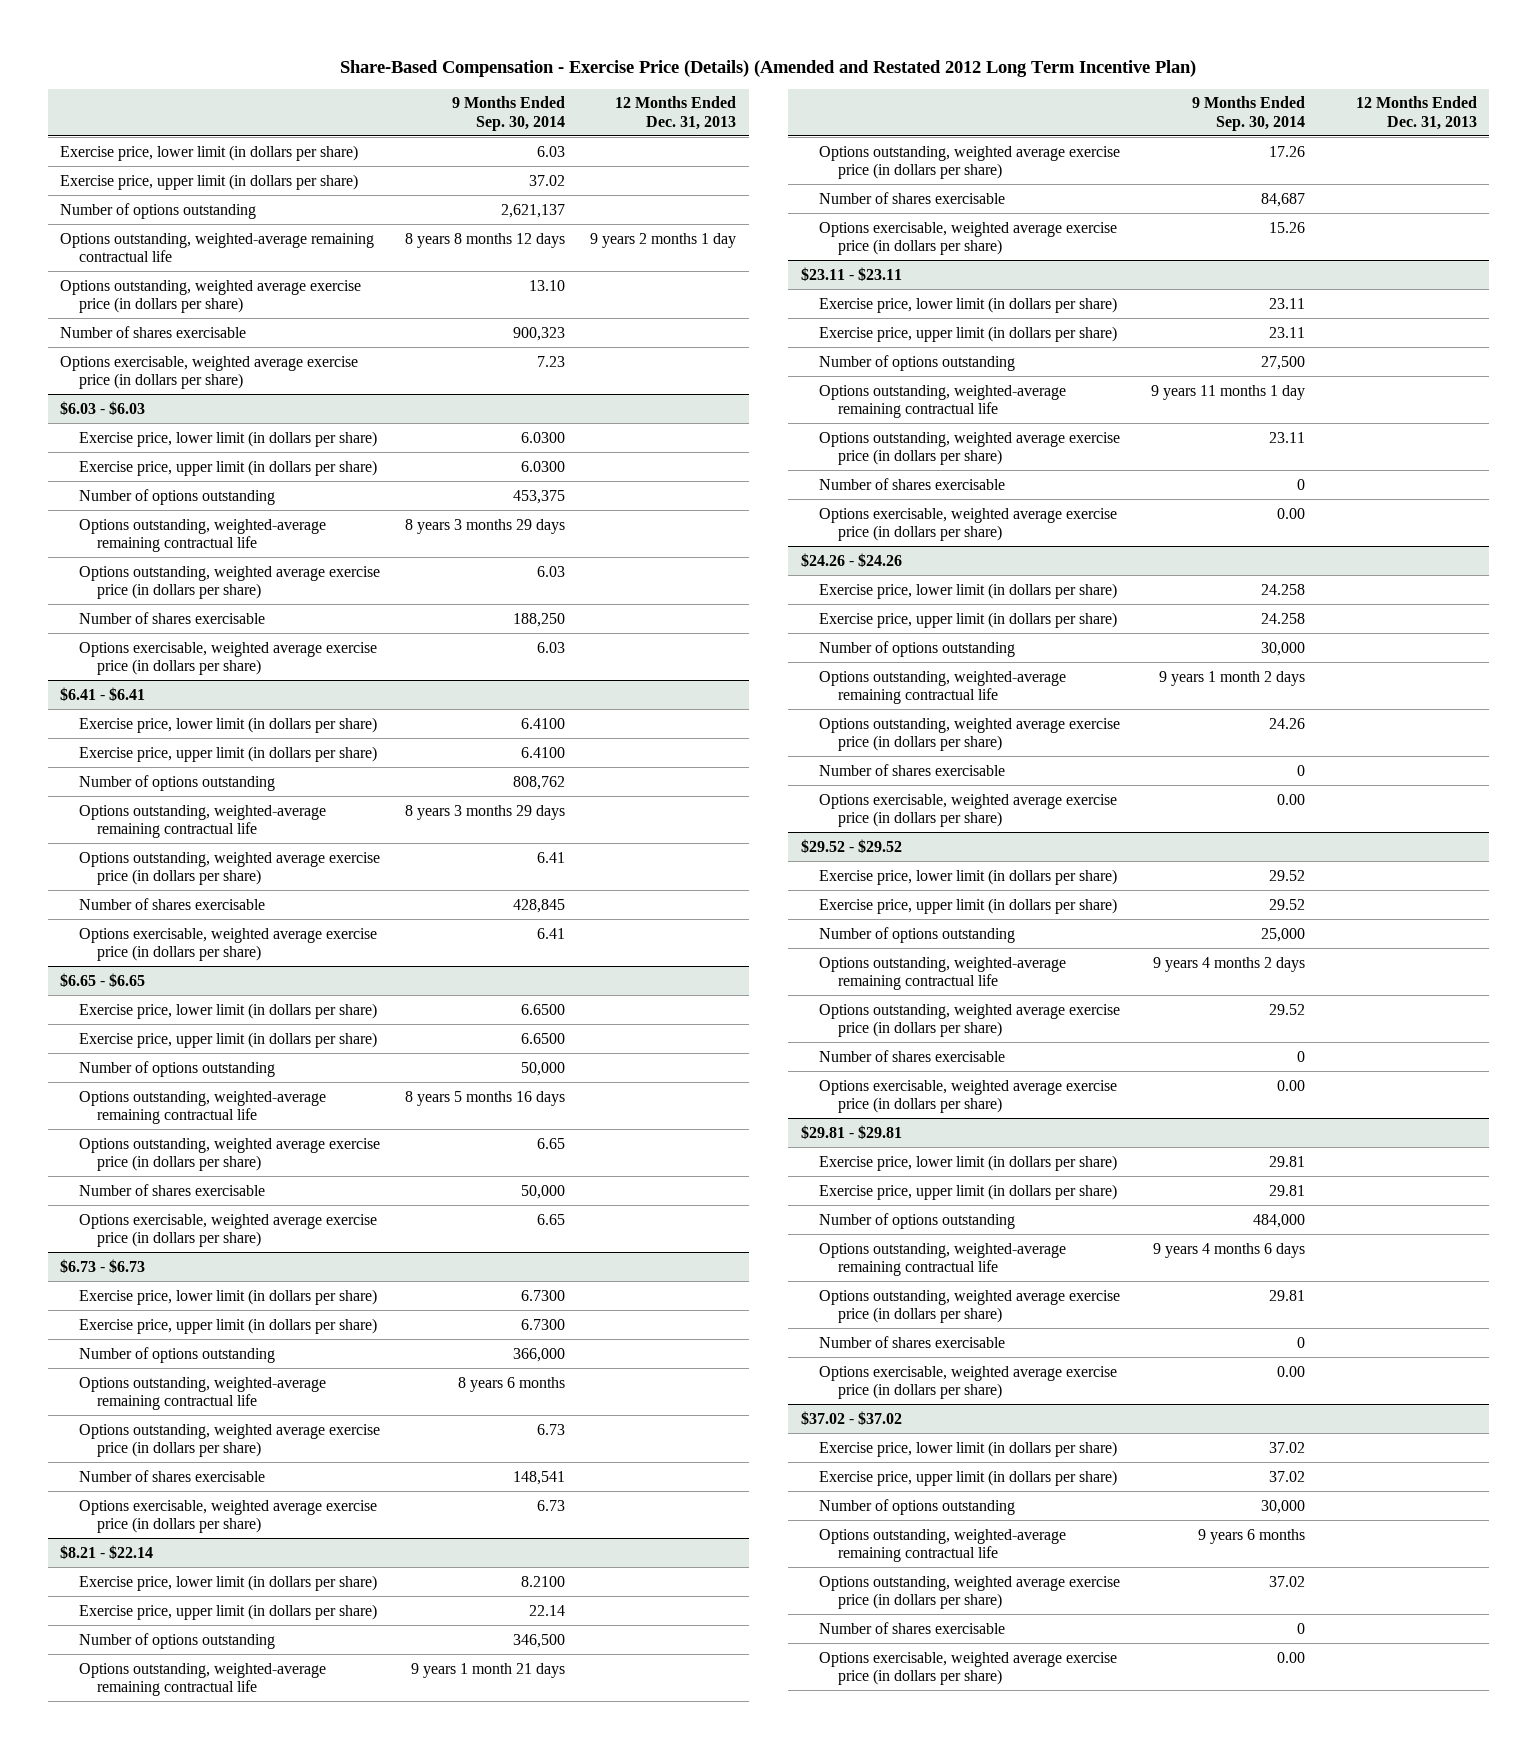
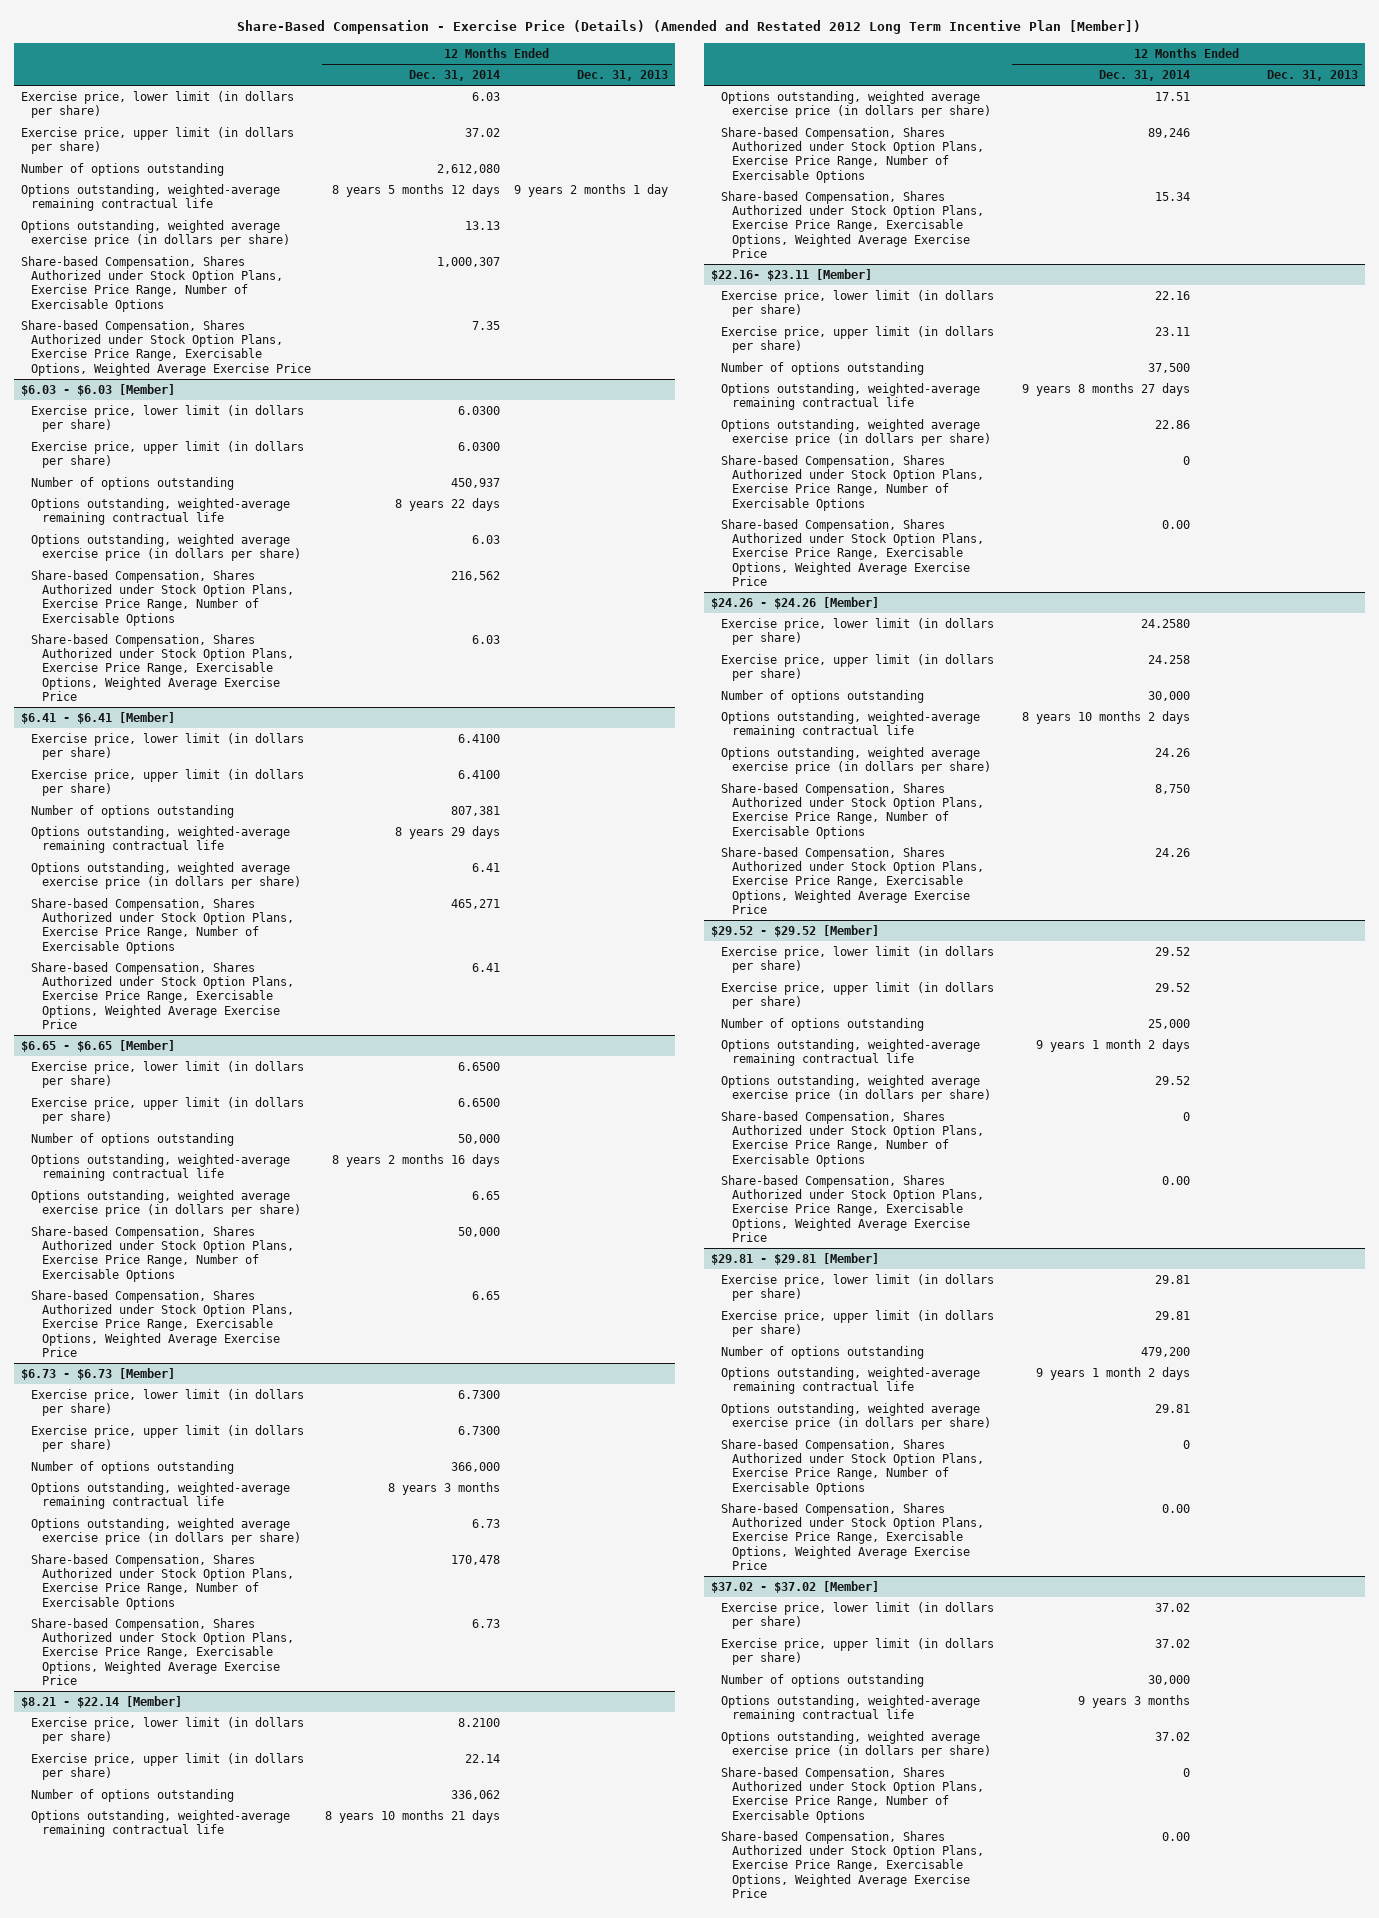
- Share-Based Compensation - Exercise Price (Details) (Amended and Restated 2012 Long Term Incentive Plan)
+ Share-Based Compensation - Exercise Price (Details) (Amended and Restated 2012 Long Term Incentive Plan [Member])
- | 9 Months Ended Sep. 30, 2014 | 12 Months Ended Dec. 31, 2013
+ | 12 Months Ended Dec. 31, 2014 | 12 Months Ended Dec. 31, 2013
- Number of shares exercisable | 900,323 |
- Options exercisable, weighted average exercise price (in dollars per share) | 7.23 |
- $6.03 - $6.03
+ Share-based Compensation, Shares Authorized under Stock Option Plans, Exercise Price Range, Number of Exercisable Options | 1,000,307 |
+ Share-based Compensation, Shares Authorized under Stock Option Plans, Exercise Price Range, Exercisable Options, Weighted Average Exercise Price | 7.35 |
+ $6.03 - $6.03 [Member]
- Number of shares exercisable | 188,250 |
- Options exercisable, weighted average exercise price (in dollars per share) | 6.03 |
- $6.41 - $6.41
+ Share-based Compensation, Shares Authorized under Stock Option Plans, Exercise Price Range, Number of Exercisable Options | 216,562 |
+ Share-based Compensation, Shares Authorized under Stock Option Plans, Exercise Price Range, Exercisable Options, Weighted Average Exercise Price | 6.03 |
+ $6.41 - $6.41 [Member]
- Number of shares exercisable | 428,845 |
- Options exercisable, weighted average exercise price (in dollars per share) | 6.41 |
- $6.65 - $6.65
+ Share-based Compensation, Shares Authorized under Stock Option Plans, Exercise Price Range, Number of Exercisable Options | 465,271 |
+ Share-based Compensation, Shares Authorized under Stock Option Plans, Exercise Price Range, Exercisable Options, Weighted Average Exercise Price | 6.41 |
+ $6.65 - $6.65 [Member]
- Number of shares exercisable | 50,000 |
- Options exercisable, weighted average exercise price (in dollars per share) | 6.65 |
- $6.73 - $6.73
+ Share-based Compensation, Shares Authorized under Stock Option Plans, Exercise Price Range, Number of Exercisable Options | 50,000 |
+ Share-based Compensation, Shares Authorized under Stock Option Plans, Exercise Price Range, Exercisable Options, Weighted Average Exercise Price | 6.65 |
+ $6.73 - $6.73 [Member]
- Number of shares exercisable | 148,541 |
- Options exercisable, weighted average exercise price (in dollars per share) | 6.73 |
- $8.21 - $22.14
+ Share-based Compensation, Shares Authorized under Stock Option Plans, Exercise Price Range, Number of Exercisable Options | 170,478 |
+ Share-based Compensation, Shares Authorized under Stock Option Plans, Exercise Price Range, Exercisable Options, Weighted Average Exercise Price | 6.73 |
+ $8.21 - $22.14 [Member]
- Number of shares exercisable | 84,687 |
- Options exercisable, weighted average exercise price (in dollars per share) | 15.26 |
- $23.11 - $23.11
+ Share-based Compensation, Shares Authorized under Stock Option Plans, Exercise Price Range, Number of Exercisable Options | 89,246 |
+ Share-based Compensation, Shares Authorized under Stock Option Plans, Exercise Price Range, Exercisable Options, Weighted Average Exercise Price | 15.34 |
+ $22.16- $23.11 [Member]
- Number of shares exercisable | 0 |
- Options exercisable, weighted average exercise price (in dollars per share) | 0.00 |
- $24.26 - $24.26
+ Share-based Compensation, Shares Authorized under Stock Option Plans, Exercise Price Range, Number of Exercisable Options | 0 |
+ Share-based Compensation, Shares Authorized under Stock Option Plans, Exercise Price Range, Exercisable Options, Weighted Average Exercise Price | 0.00 |
+ $24.26 - $24.26 [Member]
- Number of shares exercisable | 0 |
- Options exercisable, weighted average exercise price (in dollars per share) | 0.00 |
- $29.52 - $29.52
+ Share-based Compensation, Shares Authorized under Stock Option Plans, Exercise Price Range, Number of Exercisable Options | 8,750 |
+ Share-based Compensation, Shares Authorized under Stock Option Plans, Exercise Price Range, Exercisable Options, Weighted Average Exercise Price | 24.26 |
+ $29.52 - $29.52 [Member]
- Number of shares exercisable | 0 |
- Options exercisable, weighted average exercise price (in dollars per share) | 0.00 |
- $29.81 - $29.81
+ Share-based Compensation, Shares Authorized under Stock Option Plans, Exercise Price Range, Number of Exercisable Options | 0 |
+ Share-based Compensation, Shares Authorized under Stock Option Plans, Exercise Price Range, Exercisable Options, Weighted Average Exercise Price | 0.00 |
+ $29.81 - $29.81 [Member]
- Number of shares exercisable | 0 |
- Options exercisable, weighted average exercise price (in dollars per share) | 0.00 |
- $37.02 - $37.02
+ Share-based Compensation, Shares Authorized under Stock Option Plans, Exercise Price Range, Number of Exercisable Options | 0 |
+ Share-based Compensation, Shares Authorized under Stock Option Plans, Exercise Price Range, Exercisable Options, Weighted Average Exercise Price | 0.00 |
+ $37.02 - $37.02 [Member]
- Number of shares exercisable | 0 |
- Options exercisable, weighted average exercise price (in dollars per share) | 0.00 |
+ Share-based Compensation, Shares Authorized under Stock Option Plans, Exercise Price Range, Number of Exercisable Options | 0 |
+ Share-based Compensation, Shares Authorized under Stock Option Plans, Exercise Price Range, Exercisable Options, Weighted Average Exercise Price | 0.00 |

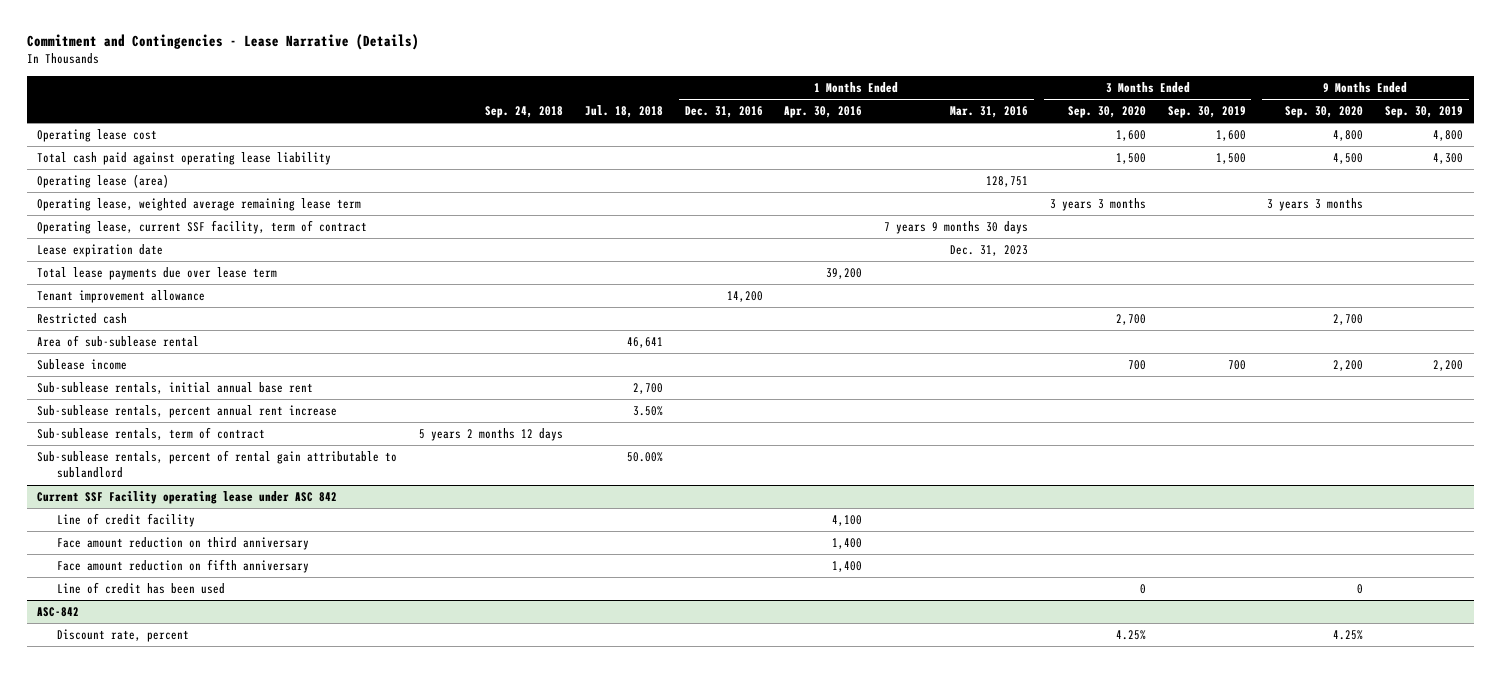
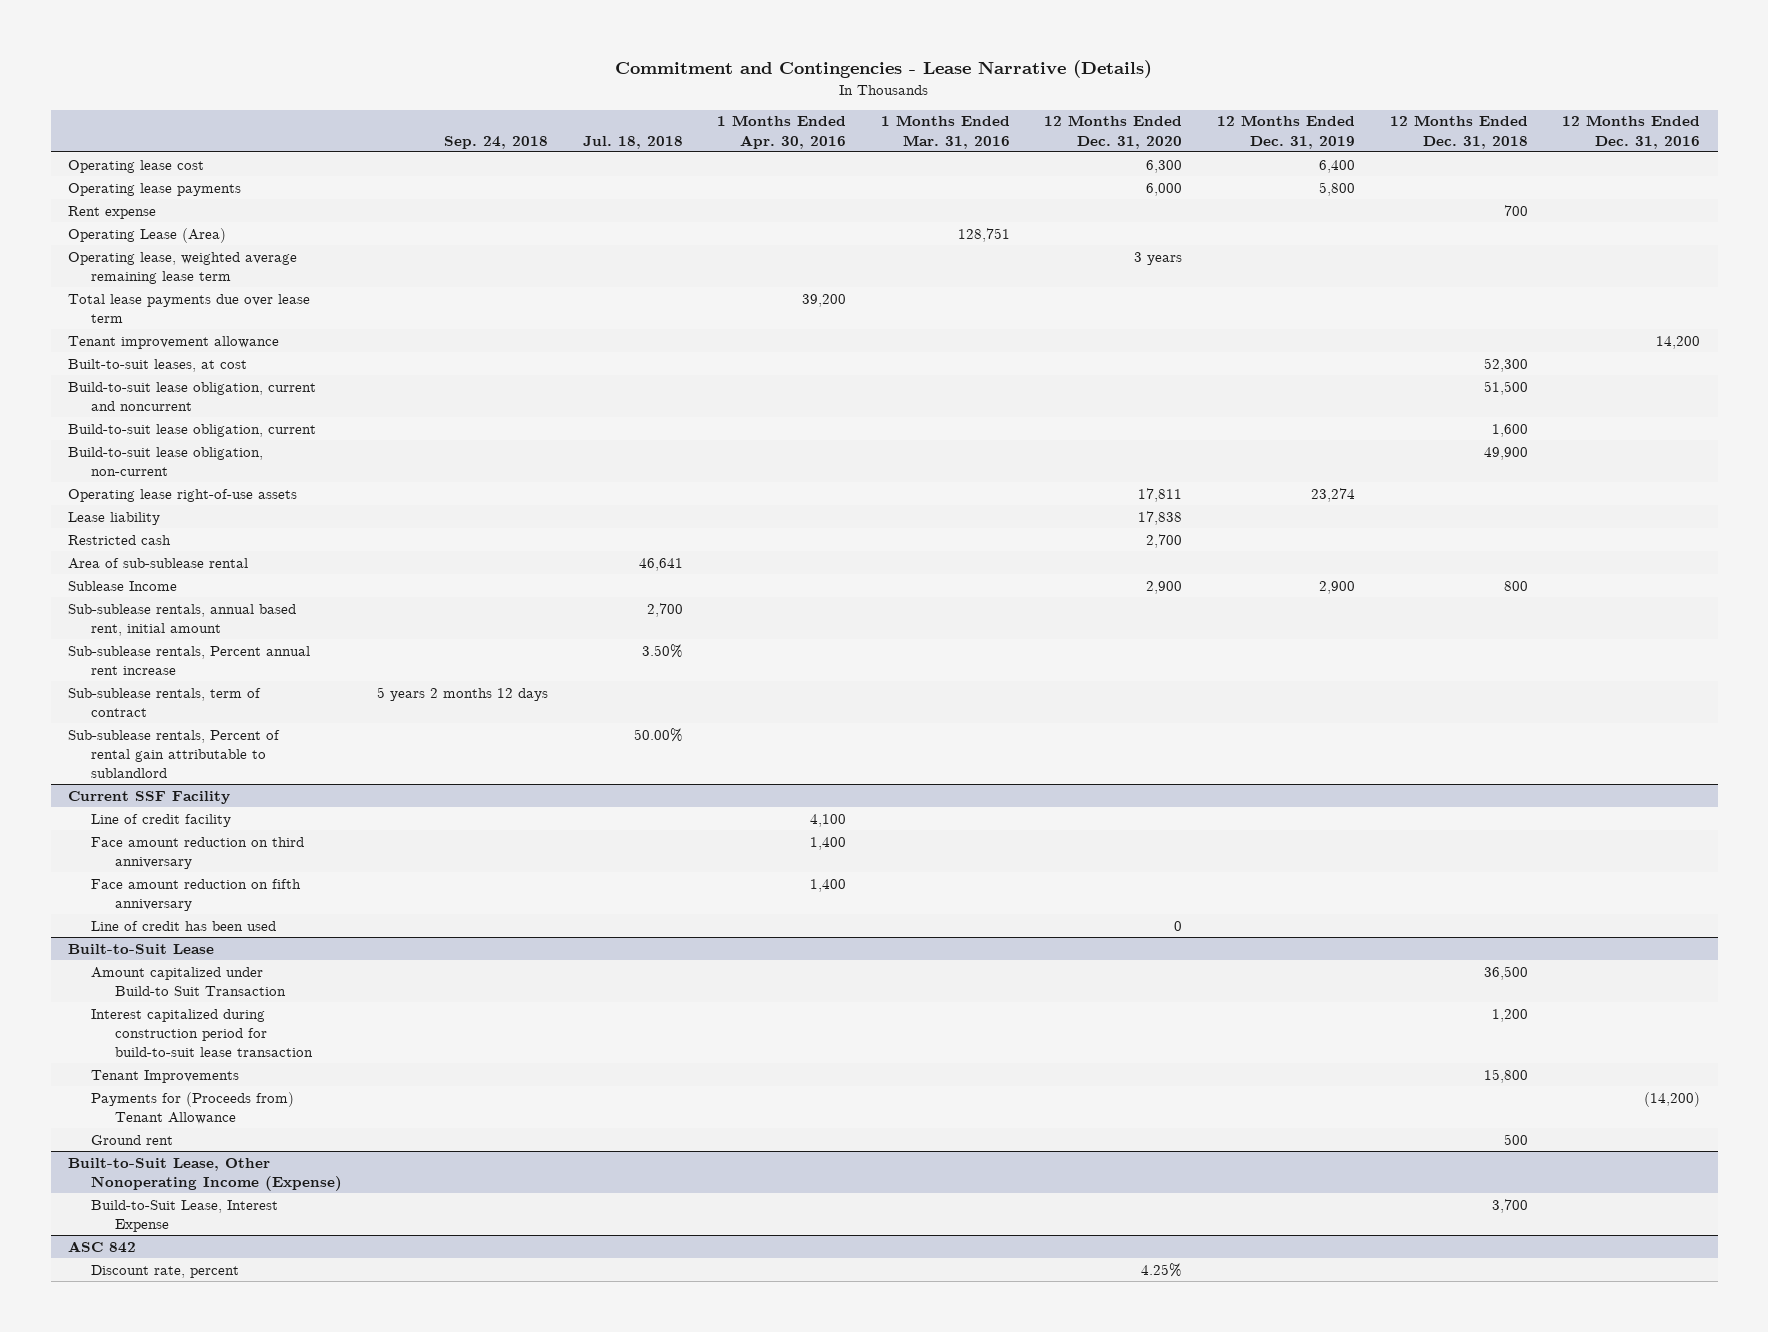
- | Sep. 24, 2018 | Jul. 18, 2018 | 1 Months Ended Dec. 31, 2016 | 1 Months Ended Apr. 30, 2016 | 1 Months Ended Mar. 31, 2016 | 3 Months Ended Sep. 30, 2020 | 3 Months Ended Sep. 30, 2019 | 9 Months Ended Sep. 30, 2020 | 9 Months Ended Sep. 30, 2019
+ | Sep. 24, 2018 | Jul. 18, 2018 | 1 Months Ended Apr. 30, 2016 | 1 Months Ended Mar. 31, 2016 | 12 Months Ended Dec. 31, 2020 | 12 Months Ended Dec. 31, 2019 | 12 Months Ended Dec. 31, 2018 | 12 Months Ended Dec. 31, 2016
- Total cash paid against operating lease liability | | | | | | 1,500 | 1,500 | 4,500 | 4,300
- Operating lease (area) | | | | | 128,751 | | | |
+ Operating lease payments | | | | | 6,000 | 5,800 | |
+ Rent expense | | | | | | | 700 |
+ Operating Lease (Area) | | | | 128,751 | | | |
- Operating lease, current SSF facility, term of contract | | | | | 7 years 9 months 30 days | | | |
- Lease expiration date | | | | | Dec. 31, 2023 | | | |
+ Built-to-suit leases, at cost | | | | | | | 52,300 |
+ Build-to-suit lease obligation, current and noncurrent | | | | | | | 51,500 |
+ Build-to-suit lease obligation, current | | | | | | | 1,600 |
+ Build-to-suit lease obligation, non-current | | | | | | | 49,900 |
+ Operating lease right-of-use assets | | | | | 17,811 | 23,274 | |
+ Lease liability | | | | | 17,838 | | |
- Sublease income | | | | | | 700 | 700 | 2,200 | 2,200
- Sub-sublease rentals, initial annual base rent | | 2,700 | | | | | | |
- Sub-sublease rentals, percent annual rent increase | | 3.50% | | | | | | |
+ Sublease Income | | | | | 2,900 | 2,900 | 800 |
+ Sub-sublease rentals, annual based rent, initial amount | | 2,700 | | | | | |
+ Sub-sublease rentals, Percent annual rent increase | | 3.50% | | | | | |
- Sub-sublease rentals, percent of rental gain attributable to sublandlord | | 50.00% | | | | | | |
- Current SSF Facility operating lease under ASC 842
+ Sub-sublease rentals, Percent of rental gain attributable to sublandlord | | 50.00% | | | | | |
+ Current SSF Facility
- ASC-842
+ Built-to-Suit Lease
+ Amount capitalized under Build-to Suit Transaction | | | | | | | 36,500 |
+ Interest capitalized during construction period for build-to-suit lease transaction | | | | | | | 1,200 |
+ Tenant Improvements | | | | | | | 15,800 |
+ Payments for (Proceeds from) Tenant Allowance | | | | | | | | (14,200)
+ Ground rent | | | | | | | 500 |
+ Built-to-Suit Lease, Other Nonoperating Income (Expense)
+ Build-to-Suit Lease, Interest Expense | | | | | | | 3,700 |
+ ASC 842

